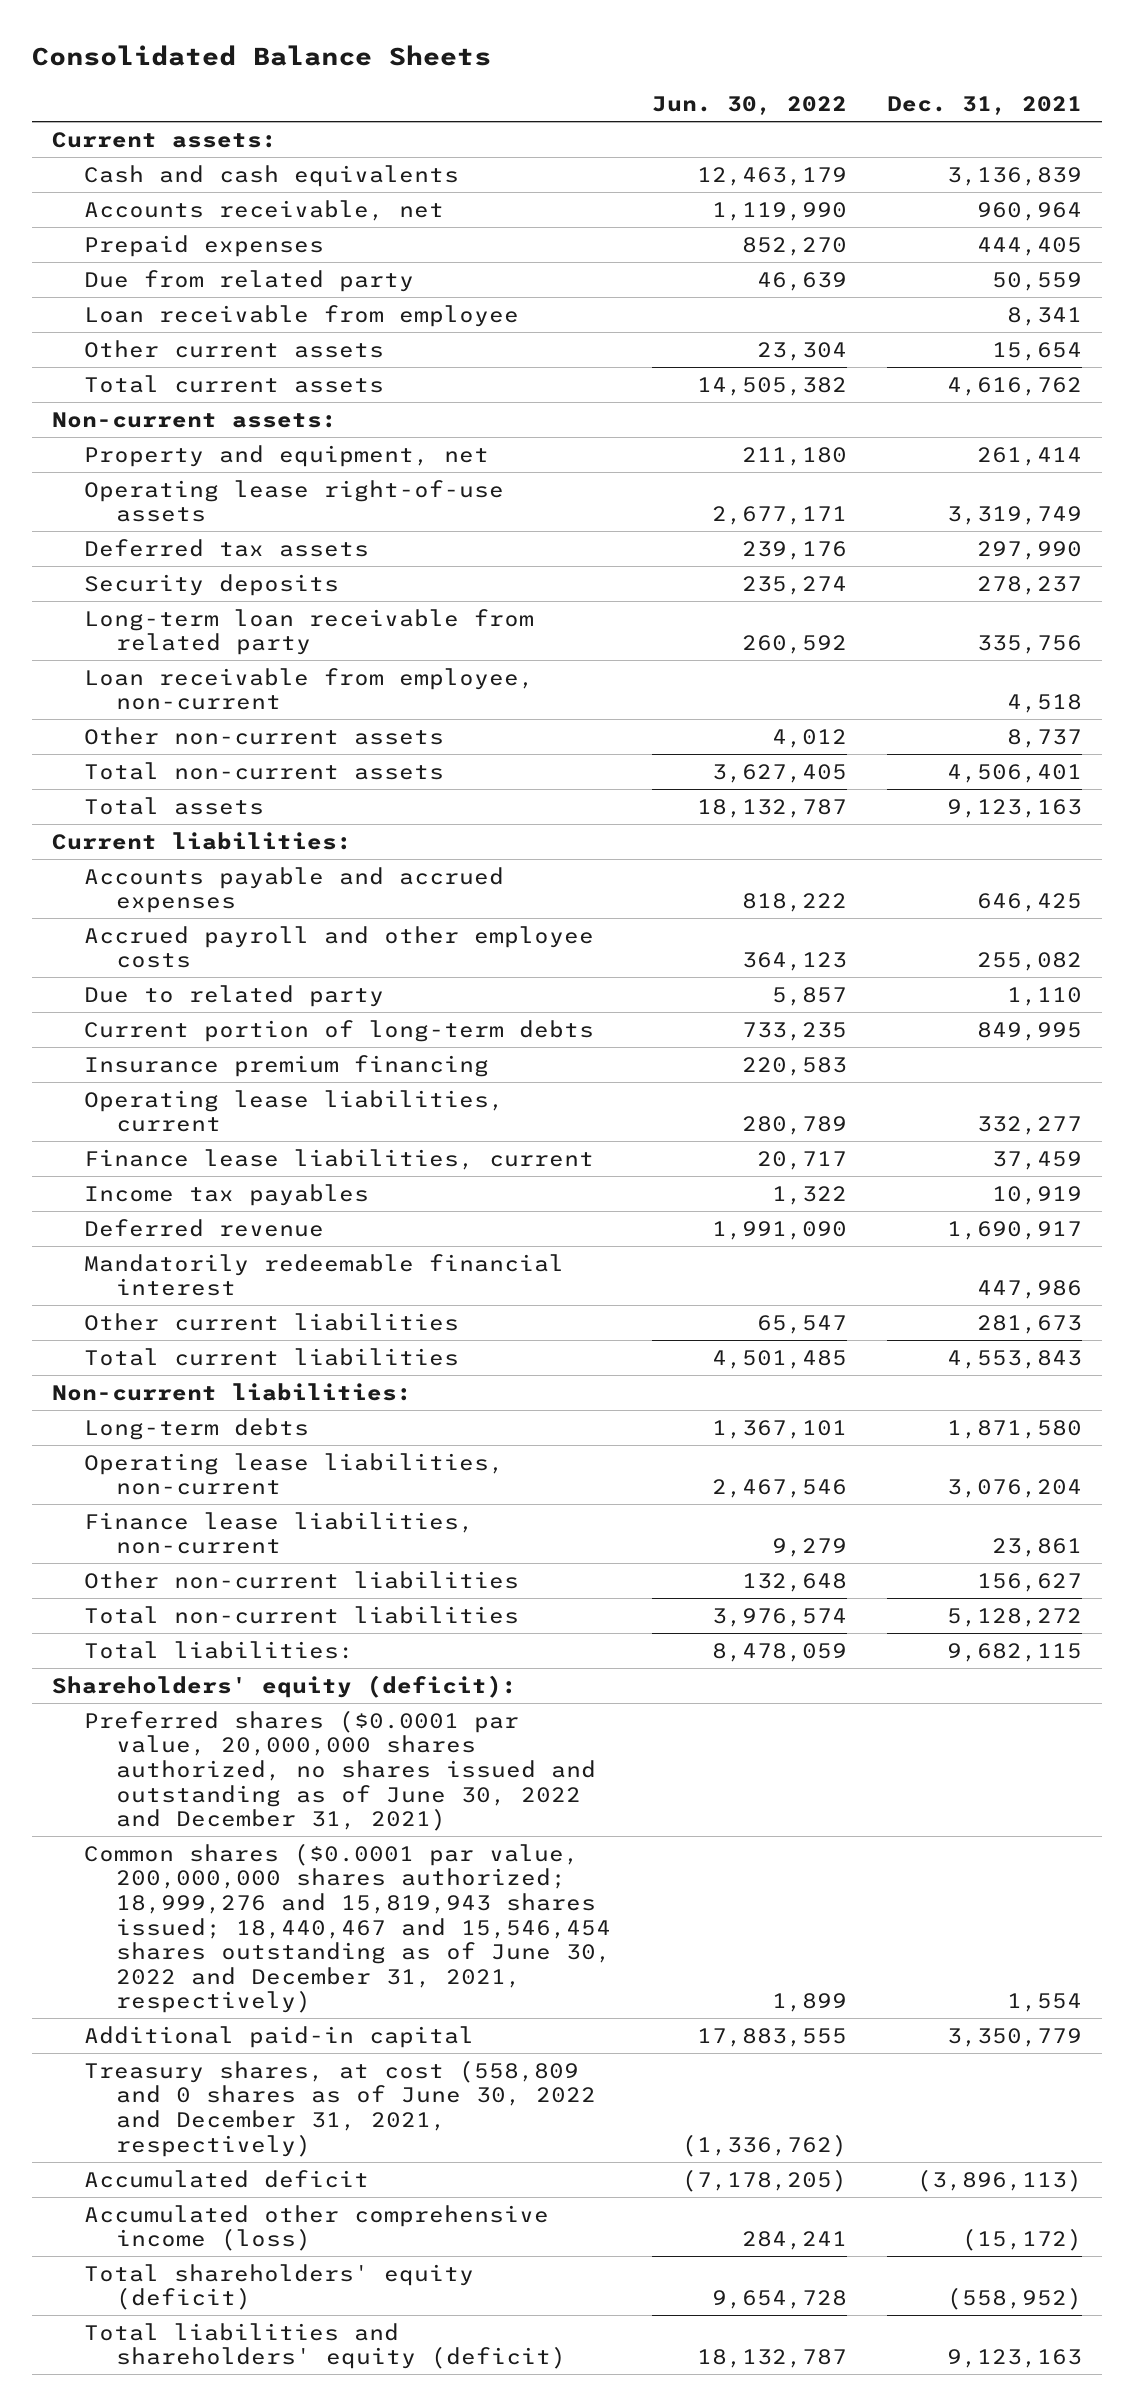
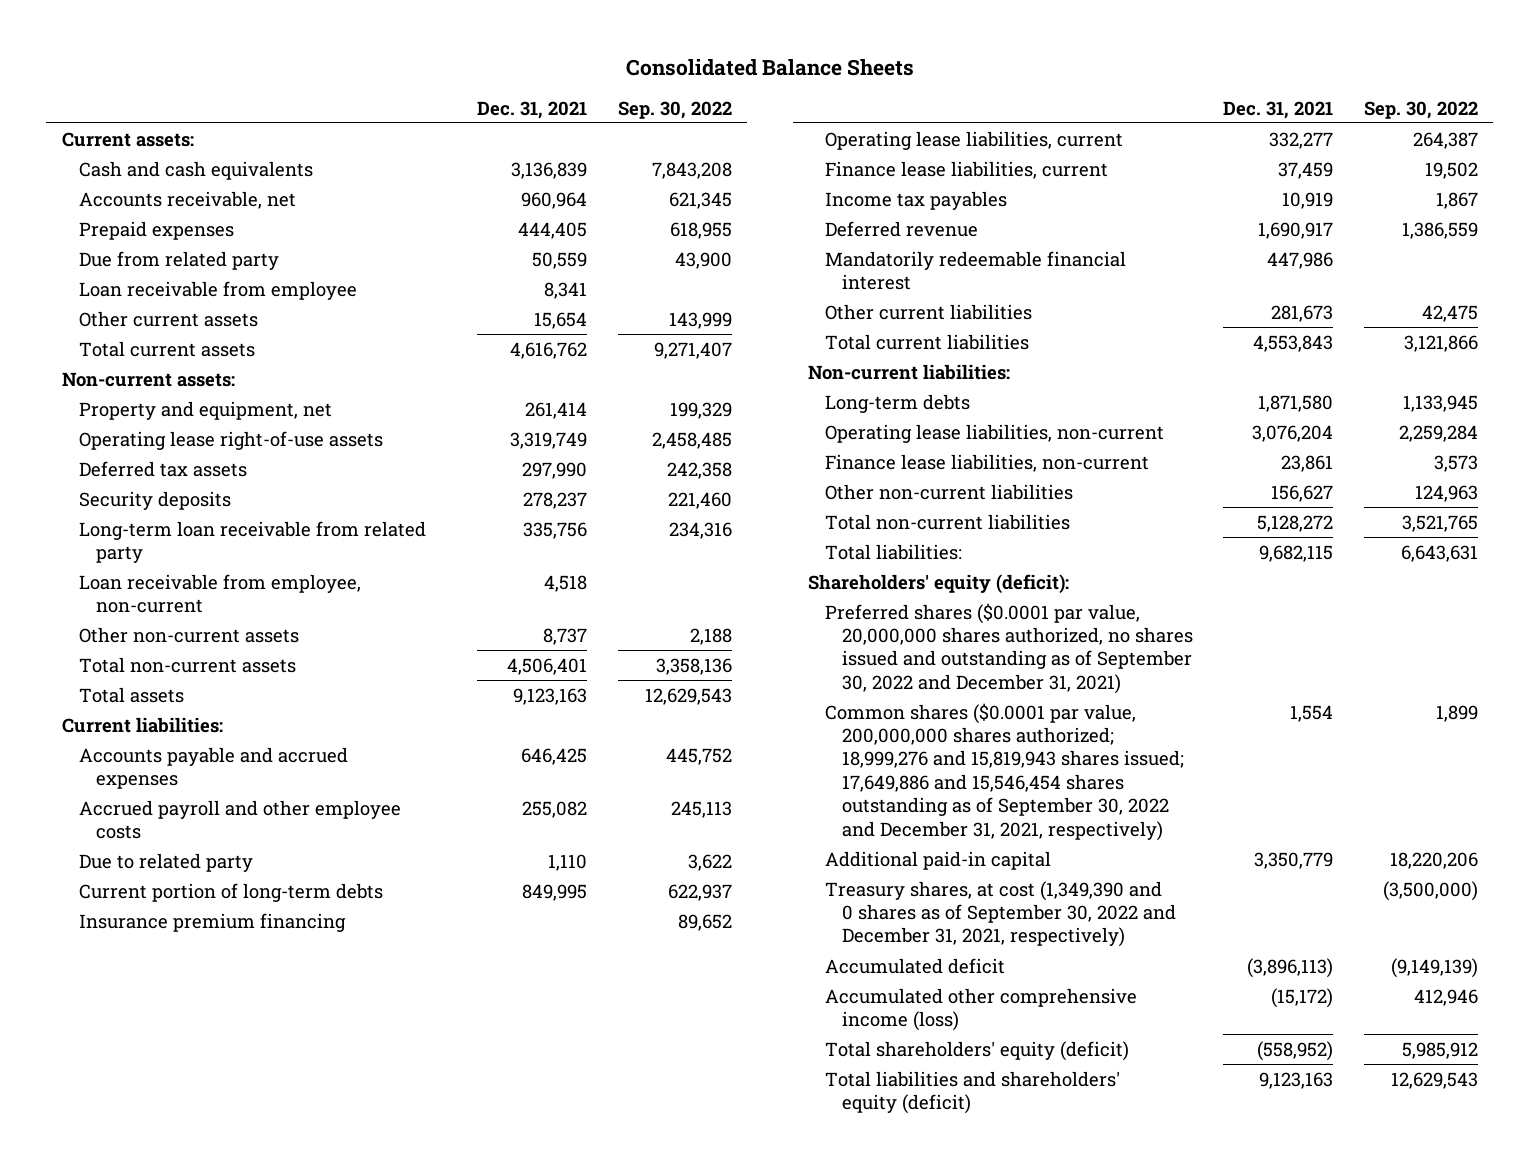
- | Jun. 30, 2022 | Dec. 31, 2021
+ | Dec. 31, 2021 | Sep. 30, 2022
- Preferred shares ($0.0001 par value, 20,000,000 shares authorized, no shares issued and outstanding as of June 30, 2022 and December 31, 2021)
- Common shares ($0.0001 par value, 200,000,000 shares authorized; 18,999,276 and 15,819,943 shares issued; 18,440,467 and 15,546,454 shares outstanding as of June 30, 2022 and December 31, 2021, respectively) | 1,899 | 1,554
+ Preferred shares ($0.0001 par value, 20,000,000 shares authorized, no shares issued and outstanding as of September 30, 2022 and December 31, 2021)
+ Common shares ($0.0001 par value, 200,000,000 shares authorized; 18,999,276 and 15,819,943 shares issued; 17,649,886 and 15,546,454 shares outstanding as of September 30, 2022 and December 31, 2021, respectively) | 1,554 | 1,899
- Treasury shares, at cost (558,809 and 0 shares as of June 30, 2022 and December 31, 2021, respectively) | (1,336,762) |
+ Treasury shares, at cost (1,349,390 and 0 shares as of September 30, 2022 and December 31, 2021, respectively) | | (3,500,000)

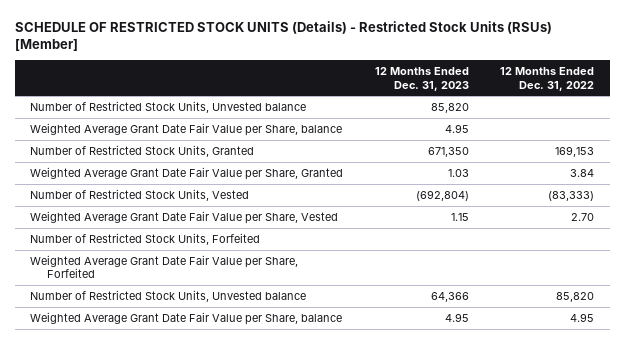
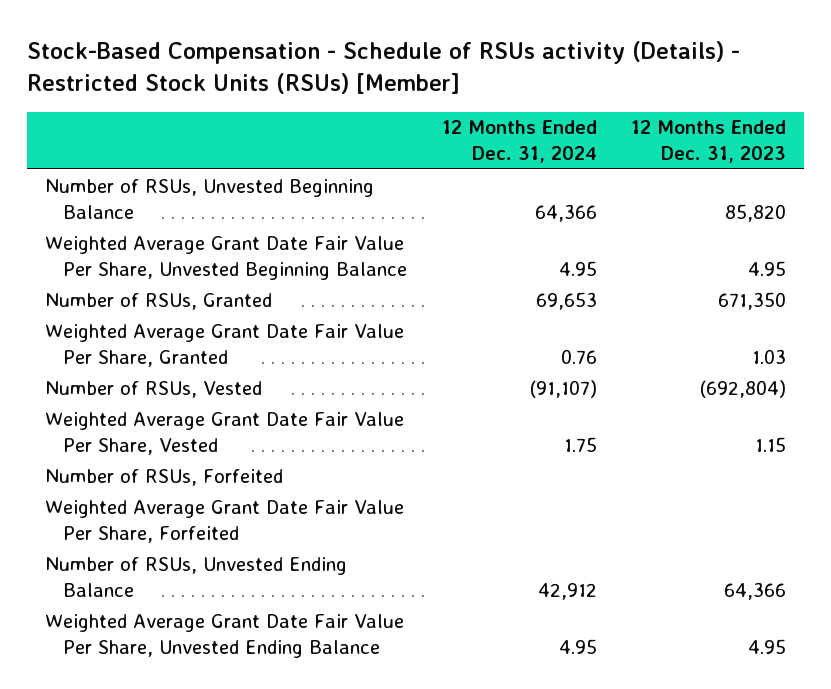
- SCHEDULE OF RESTRICTED STOCK UNITS (Details) - Restricted Stock Units (RSUs) [Member]
+ Stock-Based Compensation - Schedule of RSUs activity (Details) - Restricted Stock Units (RSUs) [Member]
- | 12 Months Ended Dec. 31, 2023 | 12 Months Ended Dec. 31, 2022
+ | 12 Months Ended Dec. 31, 2024 | 12 Months Ended Dec. 31, 2023
- Number of Restricted Stock Units, Unvested balance | 85,820 |
- Weighted Average Grant Date Fair Value per Share, balance | 4.95 |
- Number of Restricted Stock Units, Granted | 671,350 | 169,153
- Weighted Average Grant Date Fair Value per Share, Granted | 1.03 | 3.84
- Number of Restricted Stock Units, Vested | (692,804) | (83,333)
- Weighted Average Grant Date Fair Value per Share, Vested | 1.15 | 2.70
- Number of Restricted Stock Units, Forfeited
- Weighted Average Grant Date Fair Value per Share, Forfeited
- Number of Restricted Stock Units, Unvested balance | 64,366 | 85,820
- Weighted Average Grant Date Fair Value per Share, balance | 4.95 | 4.95
+ Number of RSUs, Unvested Beginning Balance | 64,366 | 85,820
+ Weighted Average Grant Date Fair Value Per Share, Unvested Beginning Balance | 4.95 | 4.95
+ Number of RSUs, Granted | 69,653 | 671,350
+ Weighted Average Grant Date Fair Value Per Share, Granted | 0.76 | 1.03
+ Number of RSUs, Vested | (91,107) | (692,804)
+ Weighted Average Grant Date Fair Value Per Share, Vested | 1.75 | 1.15
+ Number of RSUs, Forfeited
+ Weighted Average Grant Date Fair Value Per Share, Forfeited
+ Number of RSUs, Unvested Ending Balance | 42,912 | 64,366
+ Weighted Average Grant Date Fair Value Per Share, Unvested Ending Balance | 4.95 | 4.95

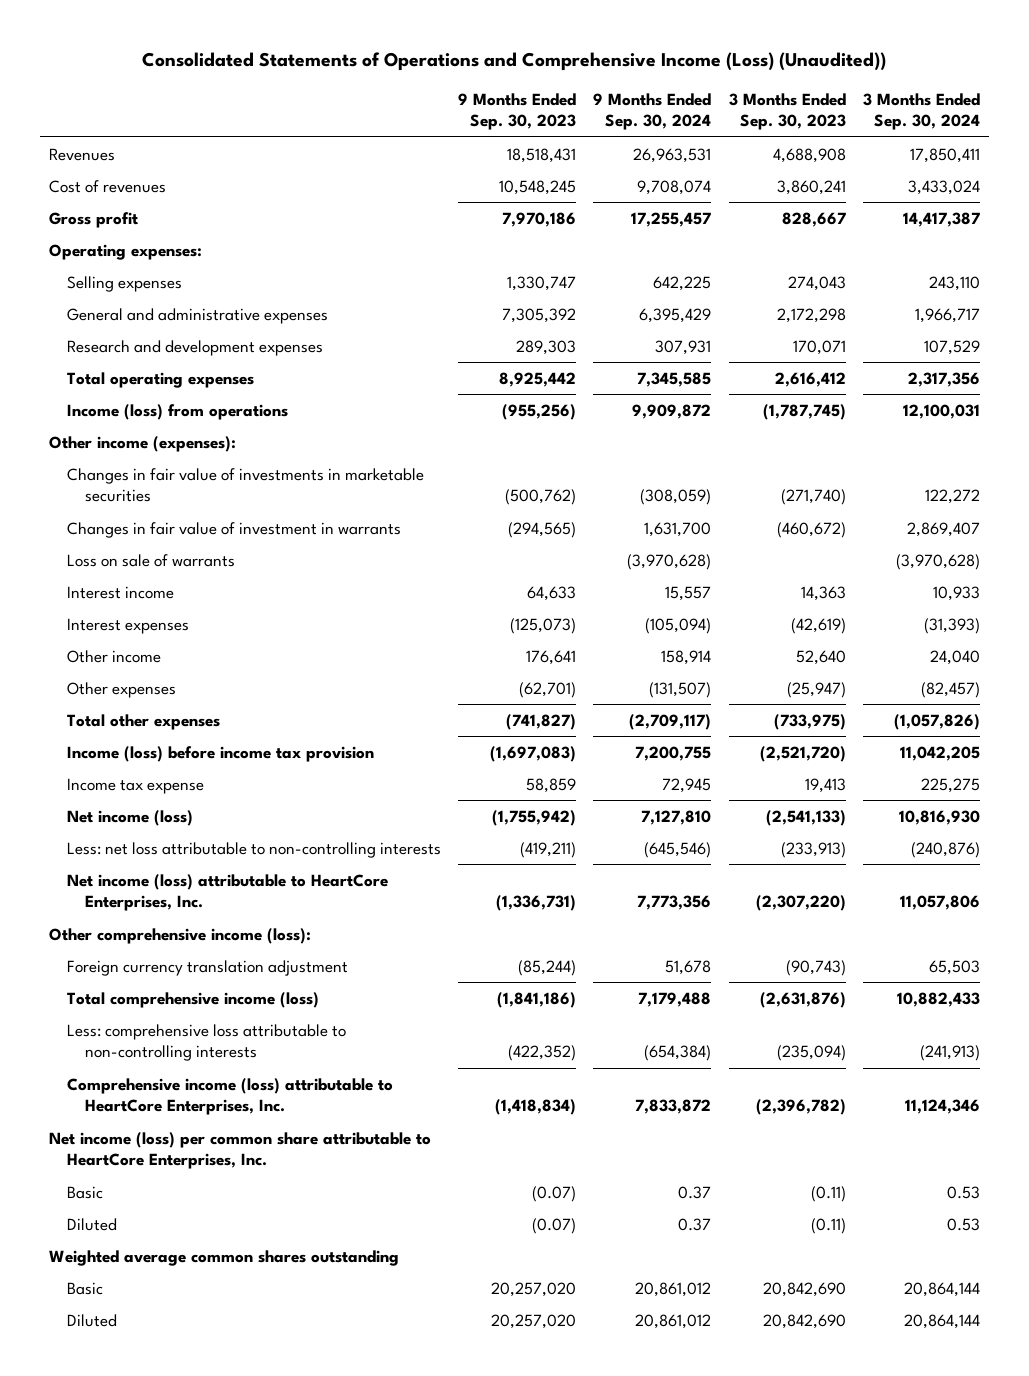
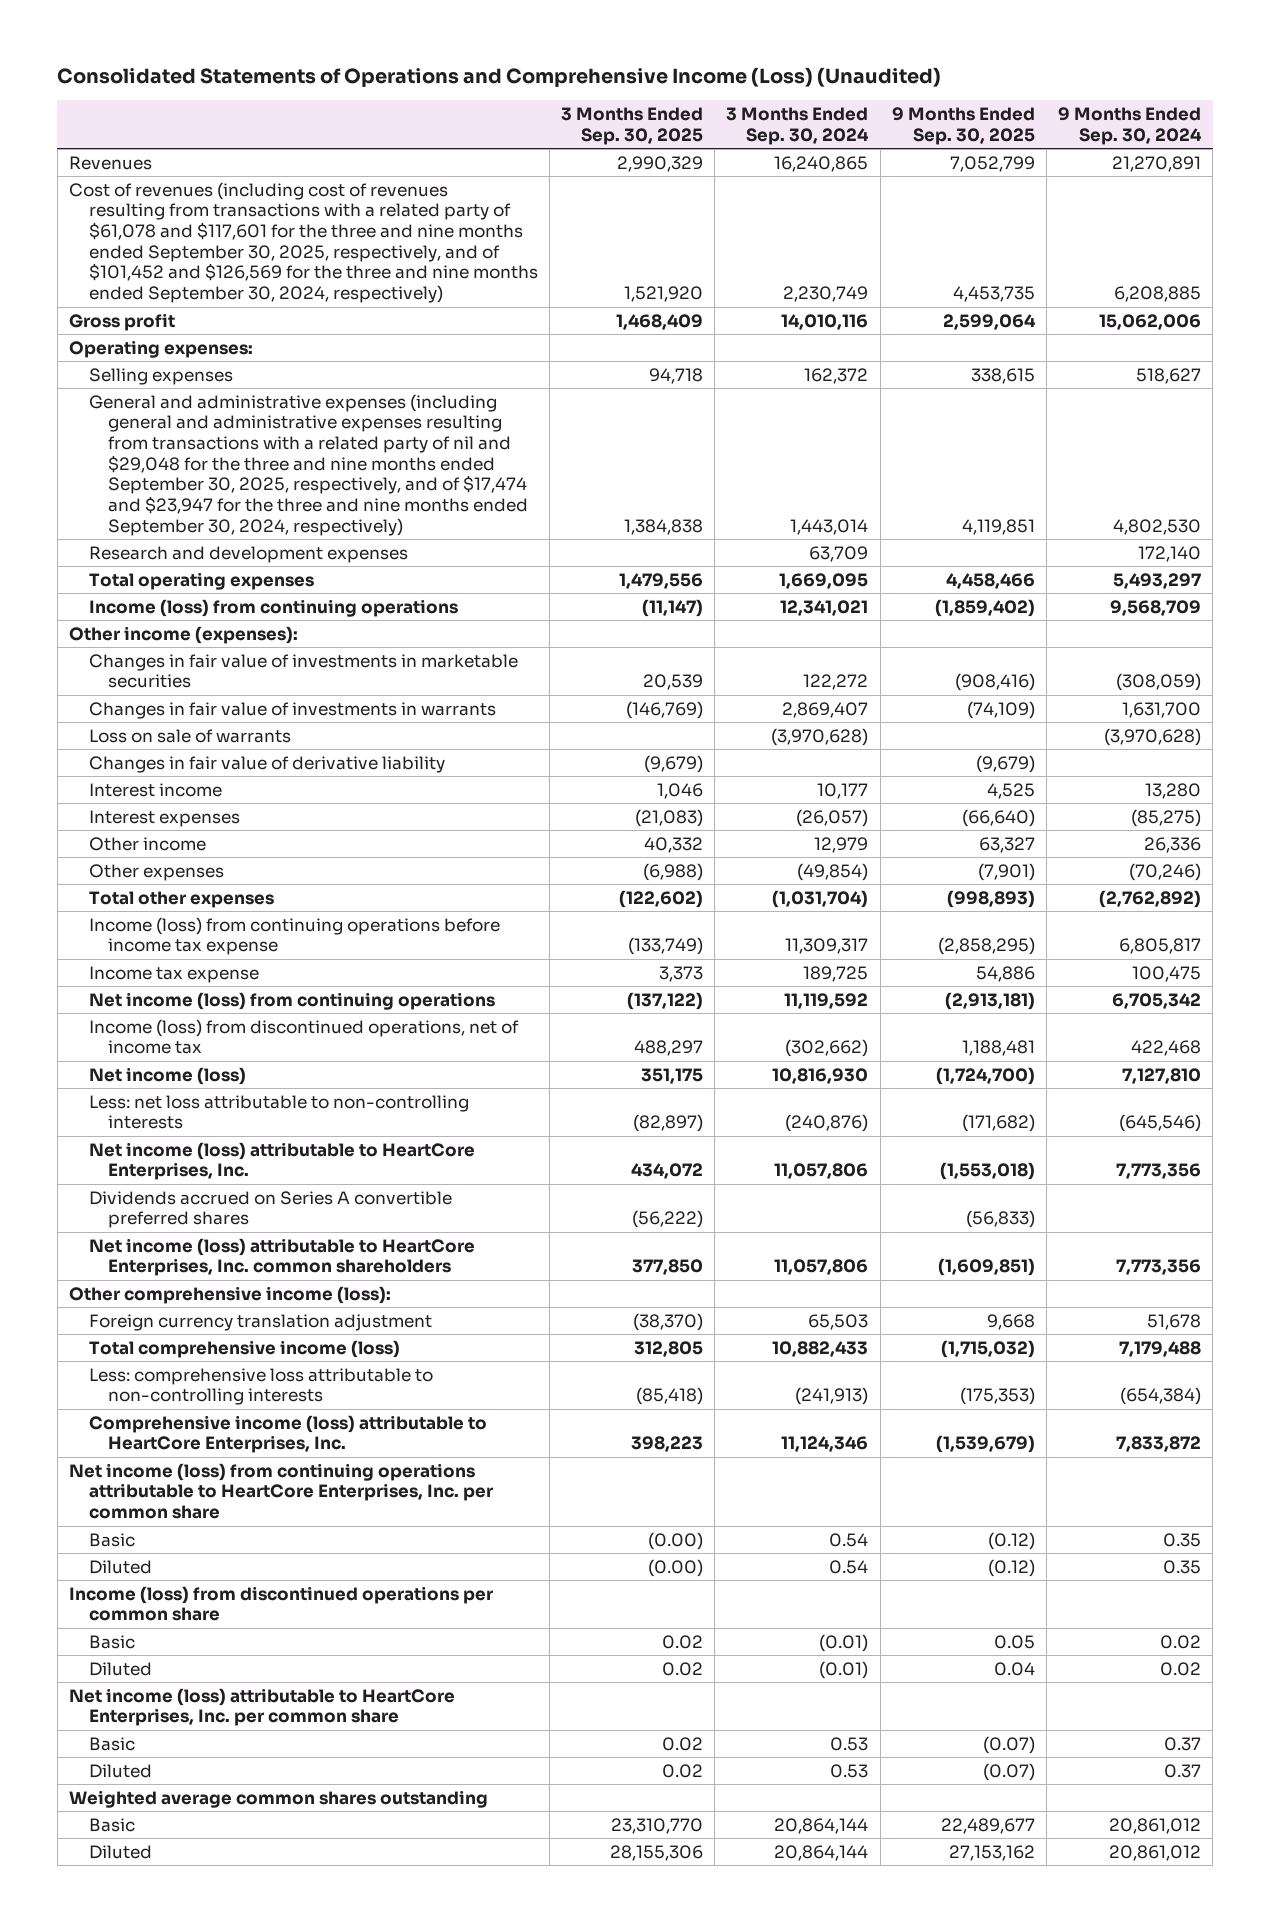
- Consolidated Statements of Operations and Comprehensive Income (Loss) (Unaudited))
+ Consolidated Statements of Operations and Comprehensive Income (Loss) (Unaudited)
- | 9 Months Ended Sep. 30, 2023 | 9 Months Ended Sep. 30, 2024 | 3 Months Ended Sep. 30, 2023 | 3 Months Ended Sep. 30, 2024
+ | 3 Months Ended Sep. 30, 2025 | 3 Months Ended Sep. 30, 2024 | 9 Months Ended Sep. 30, 2025 | 9 Months Ended Sep. 30, 2024
- Revenues | 18,518,431 | 26,963,531 | 4,688,908 | 17,850,411
- Cost of revenues | 10,548,245 | 9,708,074 | 3,860,241 | 3,433,024
- Gross profit | 7,970,186 | 17,255,457 | 828,667 | 14,417,387
+ Revenues | 2,990,329 | 16,240,865 | 7,052,799 | 21,270,891
+ Cost of revenues (including cost of revenues resulting from transactions with a related party of $61,078 and $117,601 for the three and nine months ended September 30, 2025, respectively, and of $101,452 and $126,569 for the three and nine months ended September 30, 2024, respectively) | 1,521,920 | 2,230,749 | 4,453,735 | 6,208,885
+ Gross profit | 1,468,409 | 14,010,116 | 2,599,064 | 15,062,006
- Selling expenses | 1,330,747 | 642,225 | 274,043 | 243,110
- General and administrative expenses | 7,305,392 | 6,395,429 | 2,172,298 | 1,966,717
- Research and development expenses | 289,303 | 307,931 | 170,071 | 107,529
- Total operating expenses | 8,925,442 | 7,345,585 | 2,616,412 | 2,317,356
- Income (loss) from operations | (955,256) | 9,909,872 | (1,787,745) | 12,100,031
+ Selling expenses | 94,718 | 162,372 | 338,615 | 518,627
+ General and administrative expenses (including general and administrative expenses resulting from transactions with a related party of nil and $29,048 for the three and nine months ended September 30, 2025, respectively, and of $17,474 and $23,947 for the three and nine months ended September 30, 2024, respectively) | 1,384,838 | 1,443,014 | 4,119,851 | 4,802,530
+ Research and development expenses | | 63,709 | | 172,140
+ Total operating expenses | 1,479,556 | 1,669,095 | 4,458,466 | 5,493,297
+ Income (loss) from continuing operations | (11,147) | 12,341,021 | (1,859,402) | 9,568,709
- Changes in fair value of investment in warrants | (294,565) | 1,631,700 | (460,672) | 2,869,407
+ Changes in fair value of investments in warrants | (146,769) | 2,869,407 | (74,109) | 1,631,700
- Interest income | 64,633 | 15,557 | 14,363 | 10,933
- Interest expenses | (125,073) | (105,094) | (42,619) | (31,393)
- Other income | 176,641 | 158,914 | 52,640 | 24,040
- Other expenses | (62,701) | (131,507) | (25,947) | (82,457)
- Total other expenses | (741,827) | (2,709,117) | (733,975) | (1,057,826)
- Income (loss) before income tax provision | (1,697,083) | 7,200,755 | (2,521,720) | 11,042,205
- Income tax expense | 58,859 | 72,945 | 19,413 | 225,275
+ Changes in fair value of derivative liability | (9,679) | | (9,679) |
+ Interest income | 1,046 | 10,177 | 4,525 | 13,280
+ Interest expenses | (21,083) | (26,057) | (66,640) | (85,275)
+ Other income | 40,332 | 12,979 | 63,327 | 26,336
+ Other expenses | (6,988) | (49,854) | (7,901) | (70,246)
+ Total other expenses | (122,602) | (1,031,704) | (998,893) | (2,762,892)
+ Income (loss) from continuing operations before income tax expense | (133,749) | 11,309,317 | (2,858,295) | 6,805,817
+ Income tax expense | 3,373 | 189,725 | 54,886 | 100,475
+ Net income (loss) from continuing operations | (137,122) | 11,119,592 | (2,913,181) | 6,705,342
+ Income (loss) from discontinued operations, net of income tax | 488,297 | (302,662) | 1,188,481 | 422,468
+ Dividends accrued on Series A convertible preferred shares | (56,222) | | (56,833) |
+ Net income (loss) attributable to HeartCore Enterprises, Inc. common shareholders | 377,850 | 11,057,806 | (1,609,851) | 7,773,356
- Net income (loss) per common share attributable to HeartCore Enterprises, Inc.
+ Net income (loss) from continuing operations attributable to HeartCore Enterprises, Inc. per common share
+ Basic | (0.00) | 0.54 | (0.12) | 0.35
+ Diluted | (0.00) | 0.54 | (0.12) | 0.35
+ Income (loss) from discontinued operations per common share
+ Basic | 0.02 | (0.01) | 0.05 | 0.02
+ Diluted | 0.02 | (0.01) | 0.04 | 0.02
+ Net income (loss) attributable to HeartCore Enterprises, Inc. per common share

